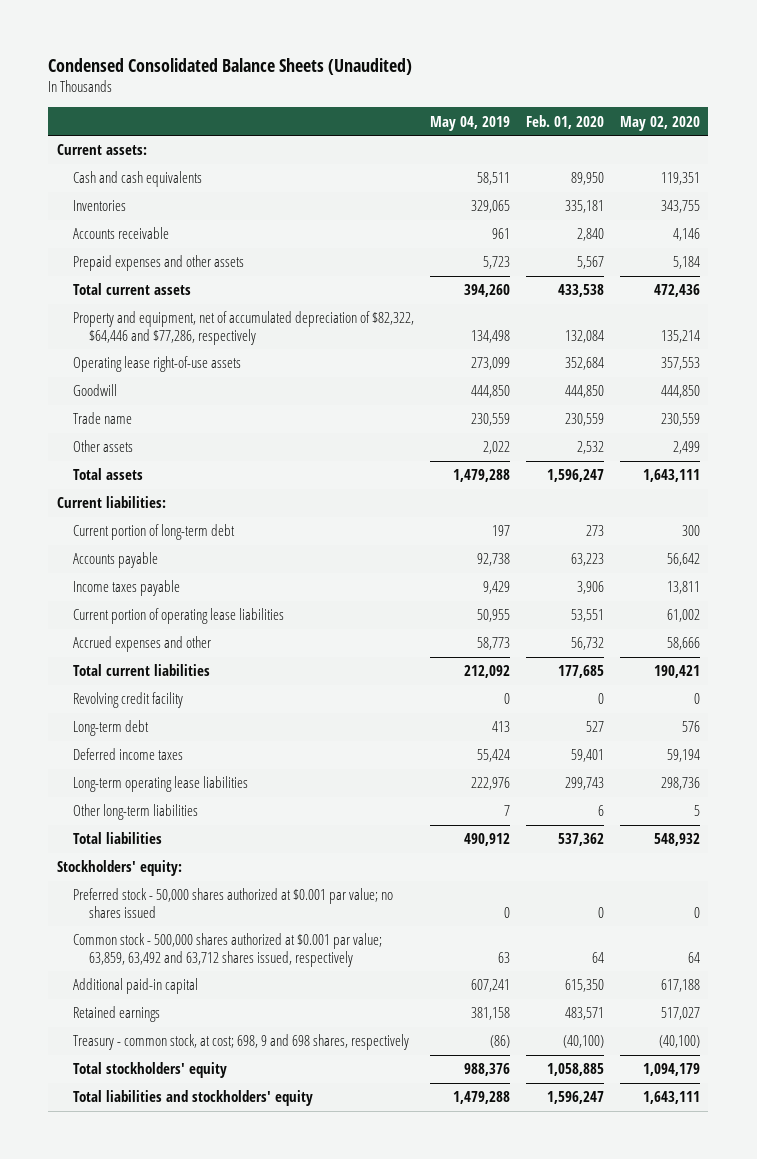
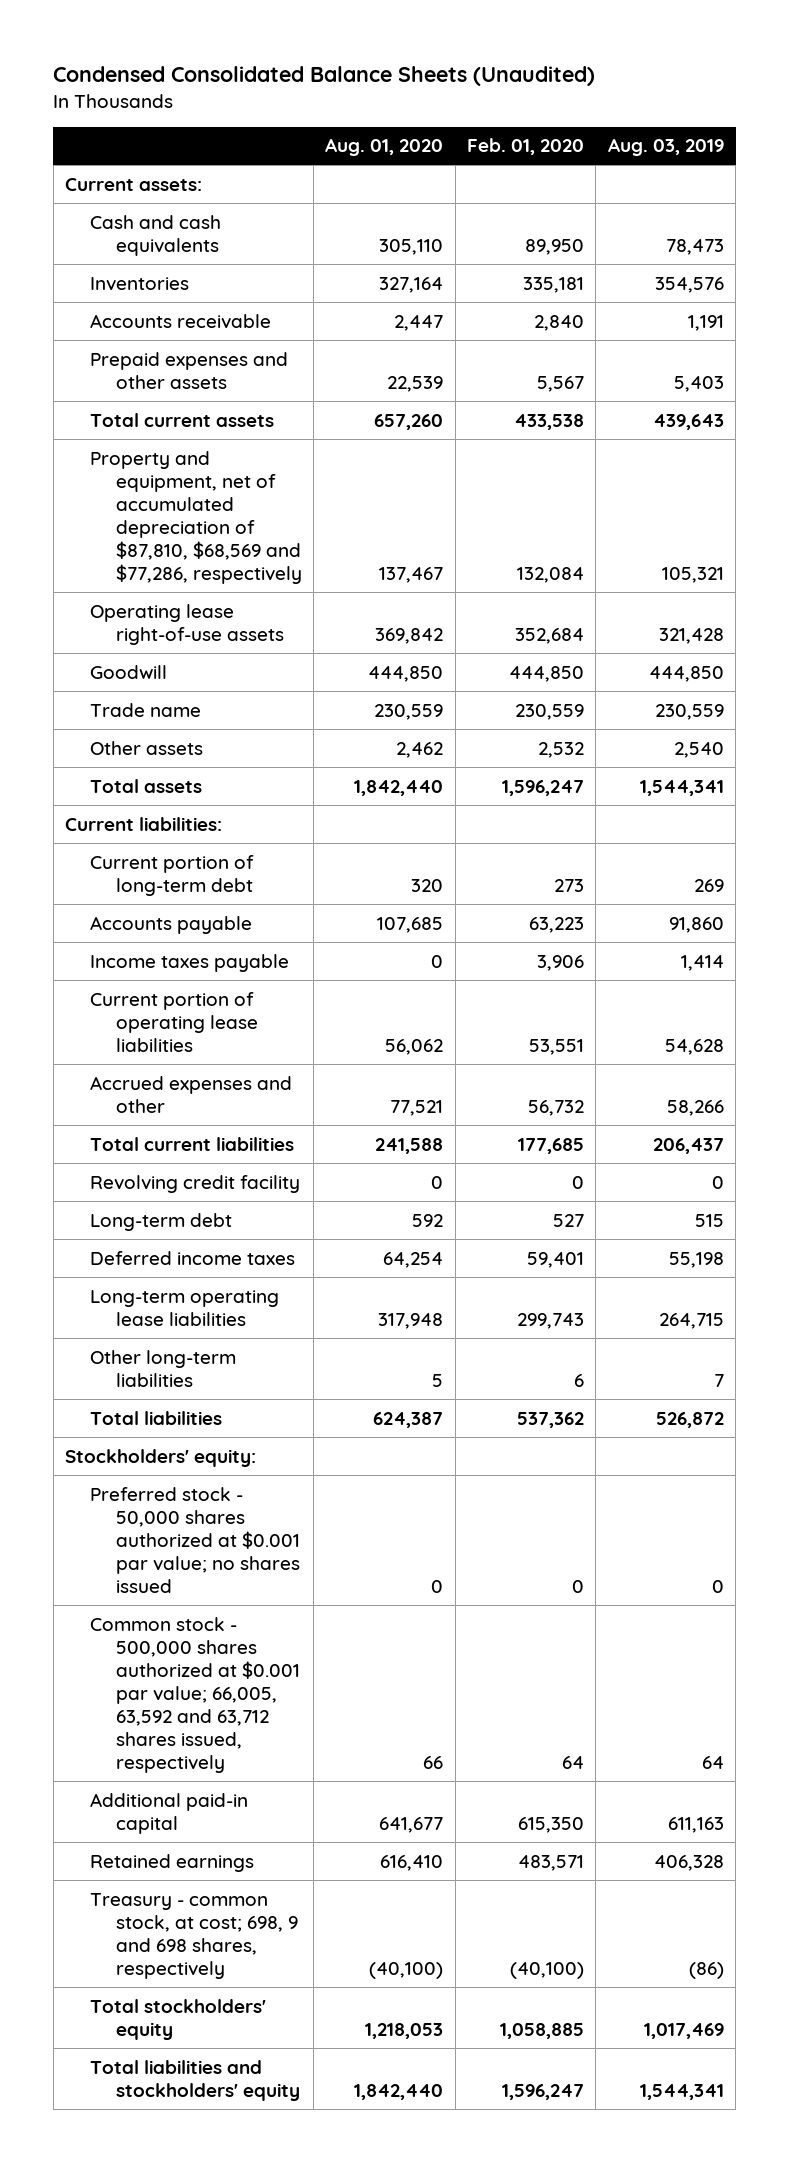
- | May 04, 2019 | Feb. 01, 2020 | May 02, 2020
+ | Aug. 01, 2020 | Feb. 01, 2020 | Aug. 03, 2019
- Property and equipment, net of accumulated depreciation of $82,322, $64,446 and $77,286, respectively | 134,498 | 132,084 | 135,214
+ Property and equipment, net of accumulated depreciation of $87,810, $68,569 and $77,286, respectively | 137,467 | 132,084 | 105,321
- Common stock - 500,000 shares authorized at $0.001 par value; 63,859, 63,492 and 63,712 shares issued, respectively | 63 | 64 | 64
+ Common stock - 500,000 shares authorized at $0.001 par value; 66,005, 63,592 and 63,712 shares issued, respectively | 66 | 64 | 64

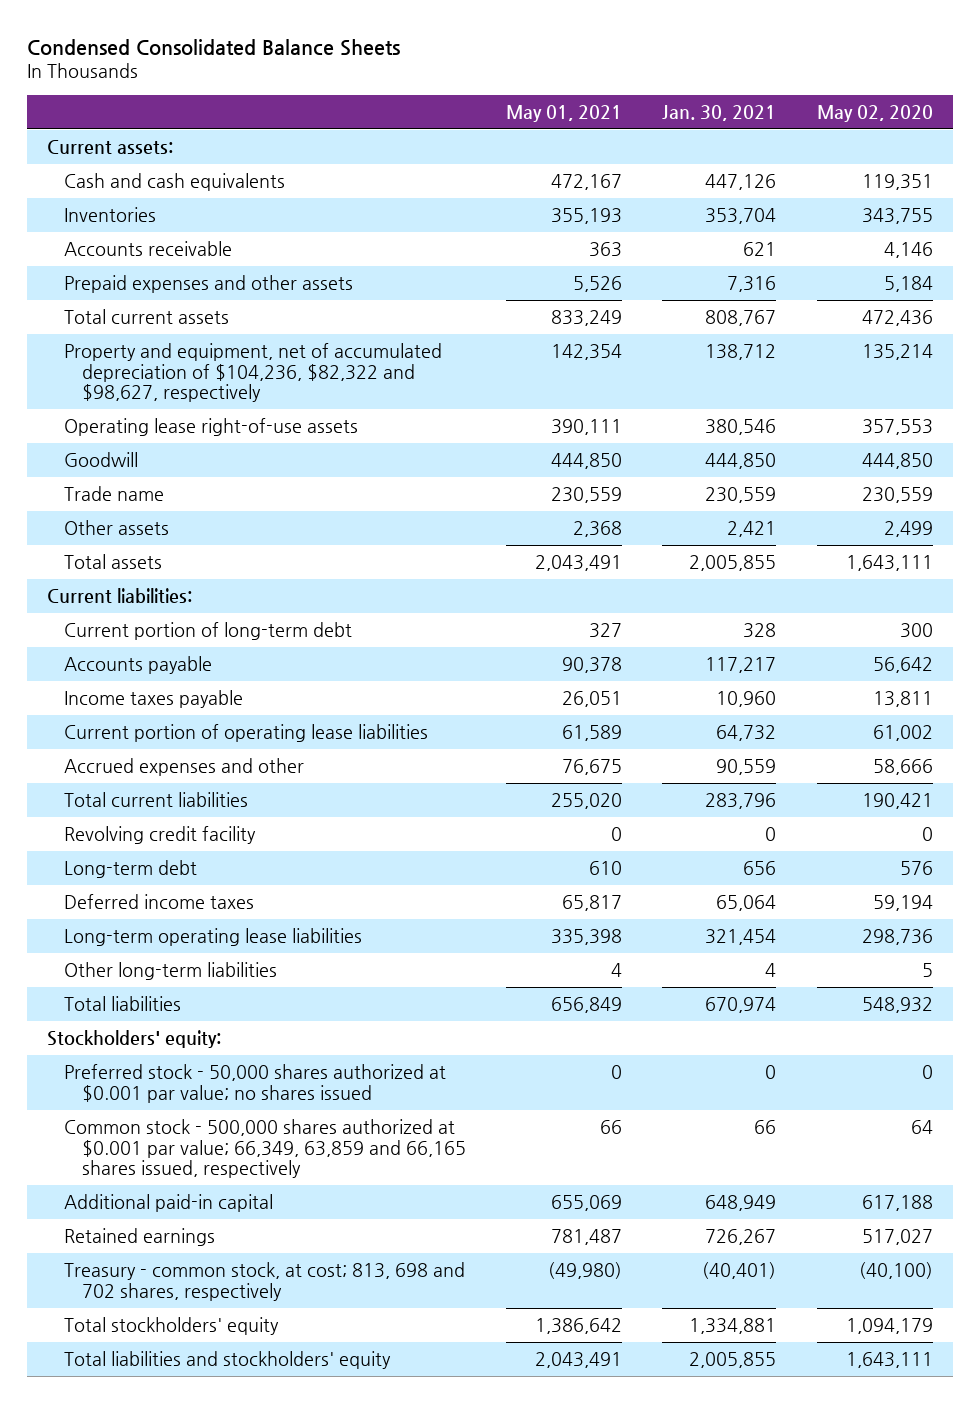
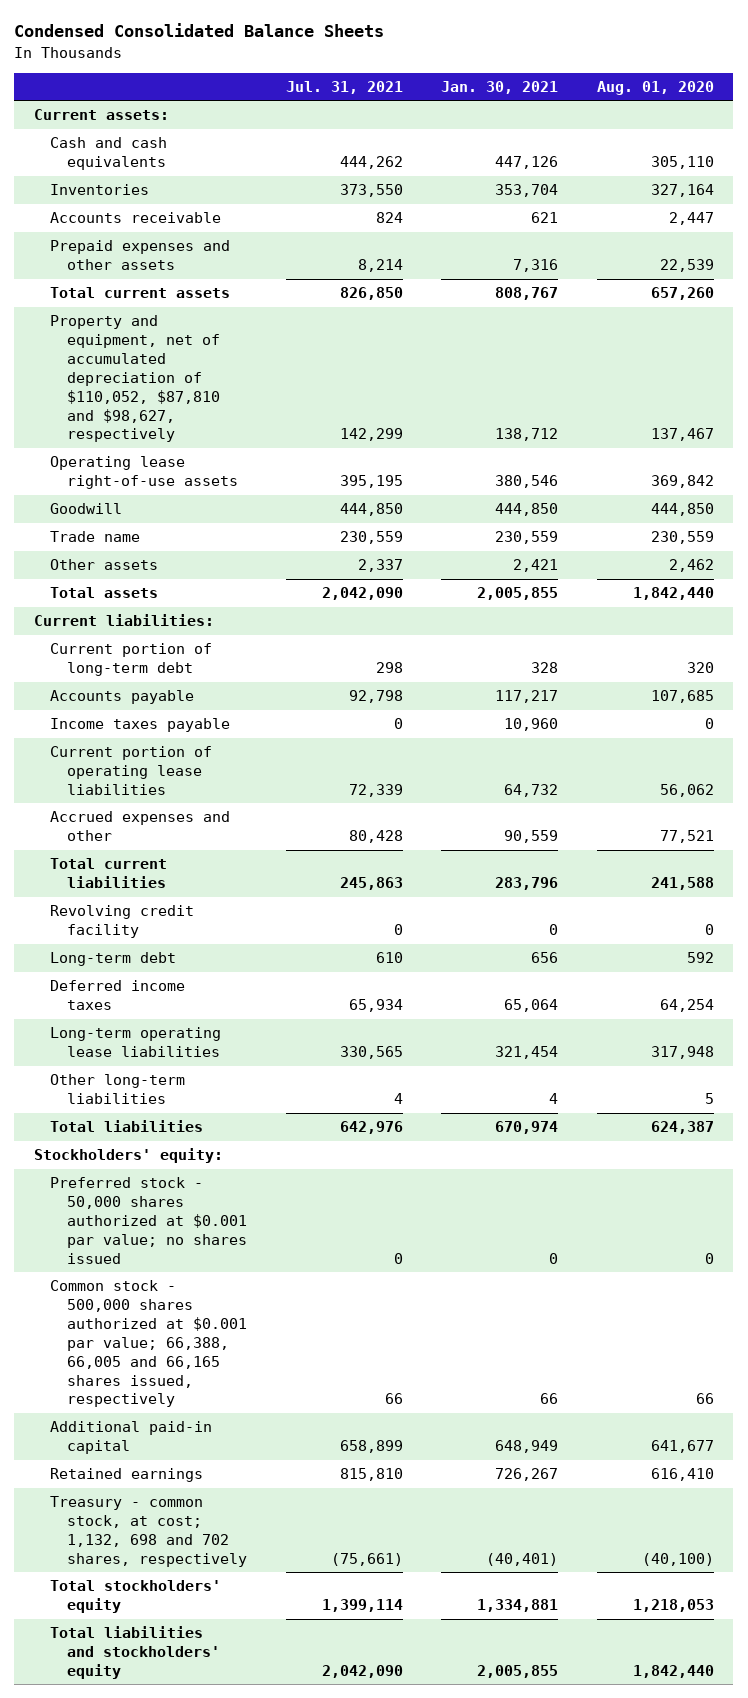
- | May 01, 2021 | Jan. 30, 2021 | May 02, 2020
+ | Jul. 31, 2021 | Jan. 30, 2021 | Aug. 01, 2020
- Property and equipment, net of accumulated depreciation of $104,236, $82,322 and $98,627, respectively | 142,354 | 138,712 | 135,214
+ Property and equipment, net of accumulated depreciation of $110,052, $87,810 and $98,627, respectively | 142,299 | 138,712 | 137,467
- Common stock - 500,000 shares authorized at $0.001 par value; 66,349, 63,859 and 66,165 shares issued, respectively | 66 | 66 | 64
+ Common stock - 500,000 shares authorized at $0.001 par value; 66,388, 66,005 and 66,165 shares issued, respectively | 66 | 66 | 66
- Treasury - common stock, at cost; 813, 698 and 702 shares, respectively | (49,980) | (40,401) | (40,100)
+ Treasury - common stock, at cost; 1,132, 698 and 702 shares, respectively | (75,661) | (40,401) | (40,100)

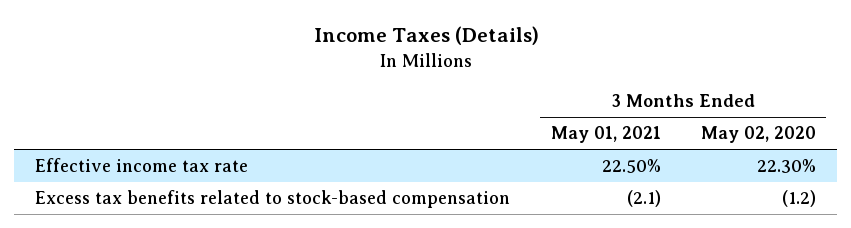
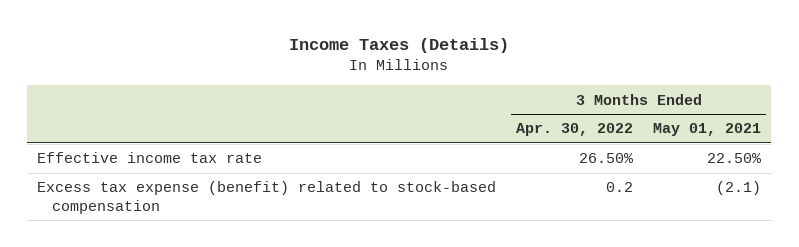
- | 3 Months Ended May 01, 2021 | 3 Months Ended May 02, 2020
+ | 3 Months Ended Apr. 30, 2022 | 3 Months Ended May 01, 2021
- Excess tax benefits related to stock-based compensation | (2.1) | (1.2)
+ Excess tax expense (benefit) related to stock-based compensation | 0.2 | (2.1)

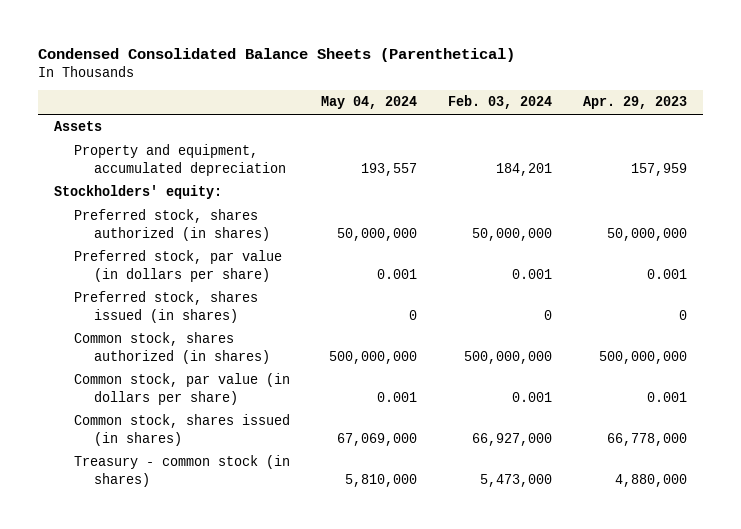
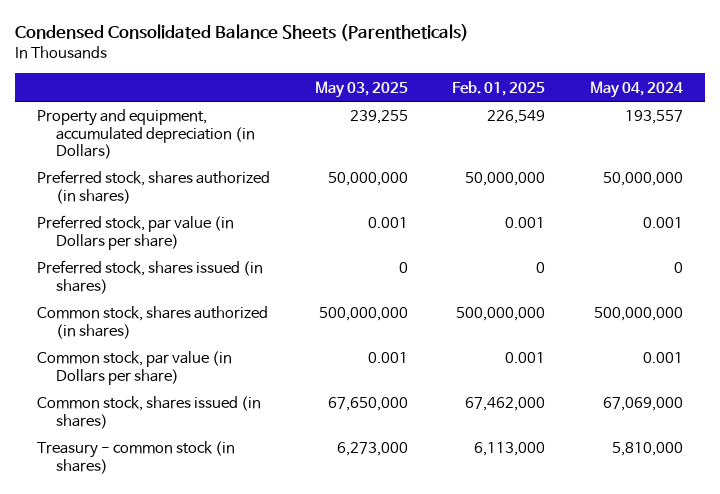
- Condensed Consolidated Balance Sheets (Parenthetical)
+ Condensed Consolidated Balance Sheets (Parentheticals)
- | May 04, 2024 | Feb. 03, 2024 | Apr. 29, 2023
+ | May 03, 2025 | Feb. 01, 2025 | May 04, 2024
- Assets
- Property and equipment, accumulated depreciation | 193,557 | 184,201 | 157,959
- Stockholders' equity:
+ Property and equipment, accumulated depreciation (in Dollars) | 239,255 | 226,549 | 193,557
- Preferred stock, par value (in dollars per share) | 0.001 | 0.001 | 0.001
+ Preferred stock, par value (in Dollars per share) | 0.001 | 0.001 | 0.001
- Common stock, par value (in dollars per share) | 0.001 | 0.001 | 0.001
+ Common stock, par value (in Dollars per share) | 0.001 | 0.001 | 0.001

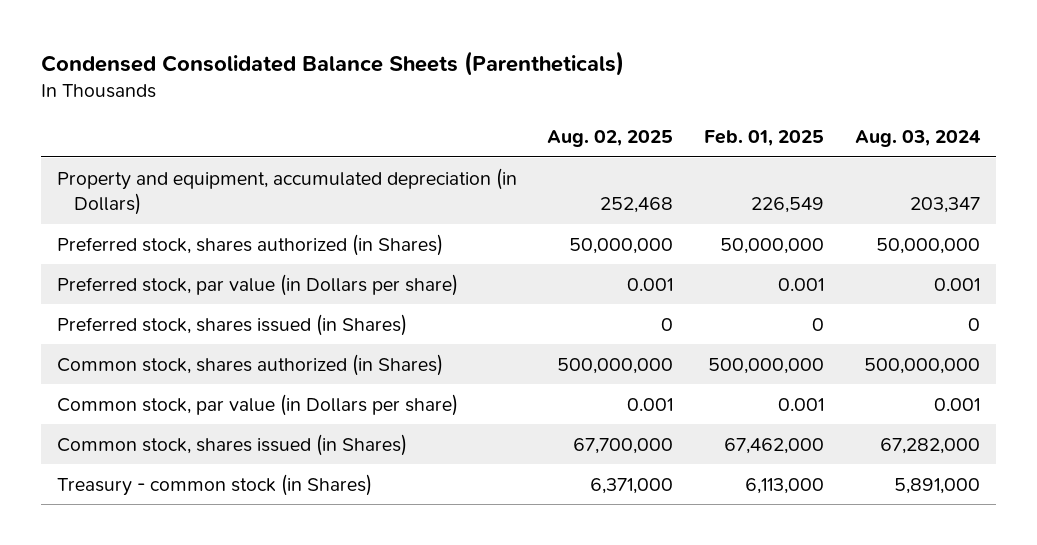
- | May 03, 2025 | Feb. 01, 2025 | May 04, 2024
+ | Aug. 02, 2025 | Feb. 01, 2025 | Aug. 03, 2024
- Preferred stock, shares authorized (in shares) | 50,000,000 | 50,000,000 | 50,000,000
+ Preferred stock, shares authorized (in Shares) | 50,000,000 | 50,000,000 | 50,000,000
- Preferred stock, shares issued (in shares) | 0 | 0 | 0
- Common stock, shares authorized (in shares) | 500,000,000 | 500,000,000 | 500,000,000
+ Preferred stock, shares issued (in Shares) | 0 | 0 | 0
+ Common stock, shares authorized (in Shares) | 500,000,000 | 500,000,000 | 500,000,000
- Common stock, shares issued (in shares) | 67,650,000 | 67,462,000 | 67,069,000
- Treasury - common stock (in shares) | 6,273,000 | 6,113,000 | 5,810,000
+ Common stock, shares issued (in Shares) | 67,700,000 | 67,462,000 | 67,282,000
+ Treasury - common stock (in Shares) | 6,371,000 | 6,113,000 | 5,891,000

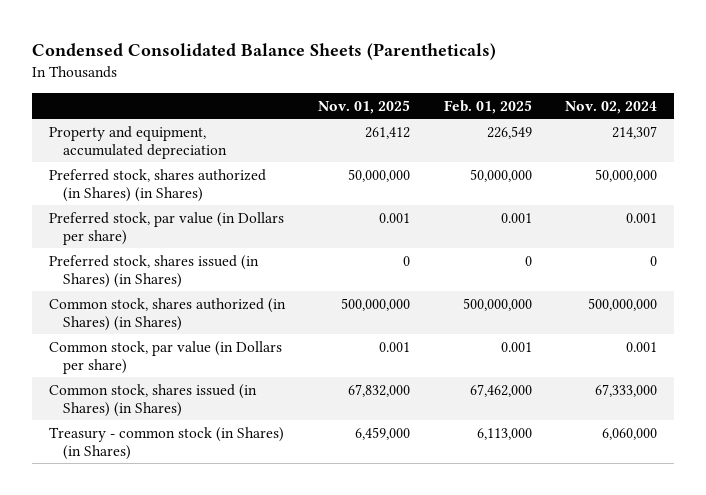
- | Aug. 02, 2025 | Feb. 01, 2025 | Aug. 03, 2024
+ | Nov. 01, 2025 | Feb. 01, 2025 | Nov. 02, 2024
- Property and equipment, accumulated depreciation (in Dollars) | 252,468 | 226,549 | 203,347
- Preferred stock, shares authorized (in Shares) | 50,000,000 | 50,000,000 | 50,000,000
+ Property and equipment, accumulated depreciation | 261,412 | 226,549 | 214,307
+ Preferred stock, shares authorized (in Shares) (in Shares) | 50,000,000 | 50,000,000 | 50,000,000
- Preferred stock, shares issued (in Shares) | 0 | 0 | 0
- Common stock, shares authorized (in Shares) | 500,000,000 | 500,000,000 | 500,000,000
+ Preferred stock, shares issued (in Shares) (in Shares) | 0 | 0 | 0
+ Common stock, shares authorized (in Shares) (in Shares) | 500,000,000 | 500,000,000 | 500,000,000
- Common stock, shares issued (in Shares) | 67,700,000 | 67,462,000 | 67,282,000
- Treasury - common stock (in Shares) | 6,371,000 | 6,113,000 | 5,891,000
+ Common stock, shares issued (in Shares) (in Shares) | 67,832,000 | 67,462,000 | 67,333,000
+ Treasury - common stock (in Shares) (in Shares) | 6,459,000 | 6,113,000 | 6,060,000

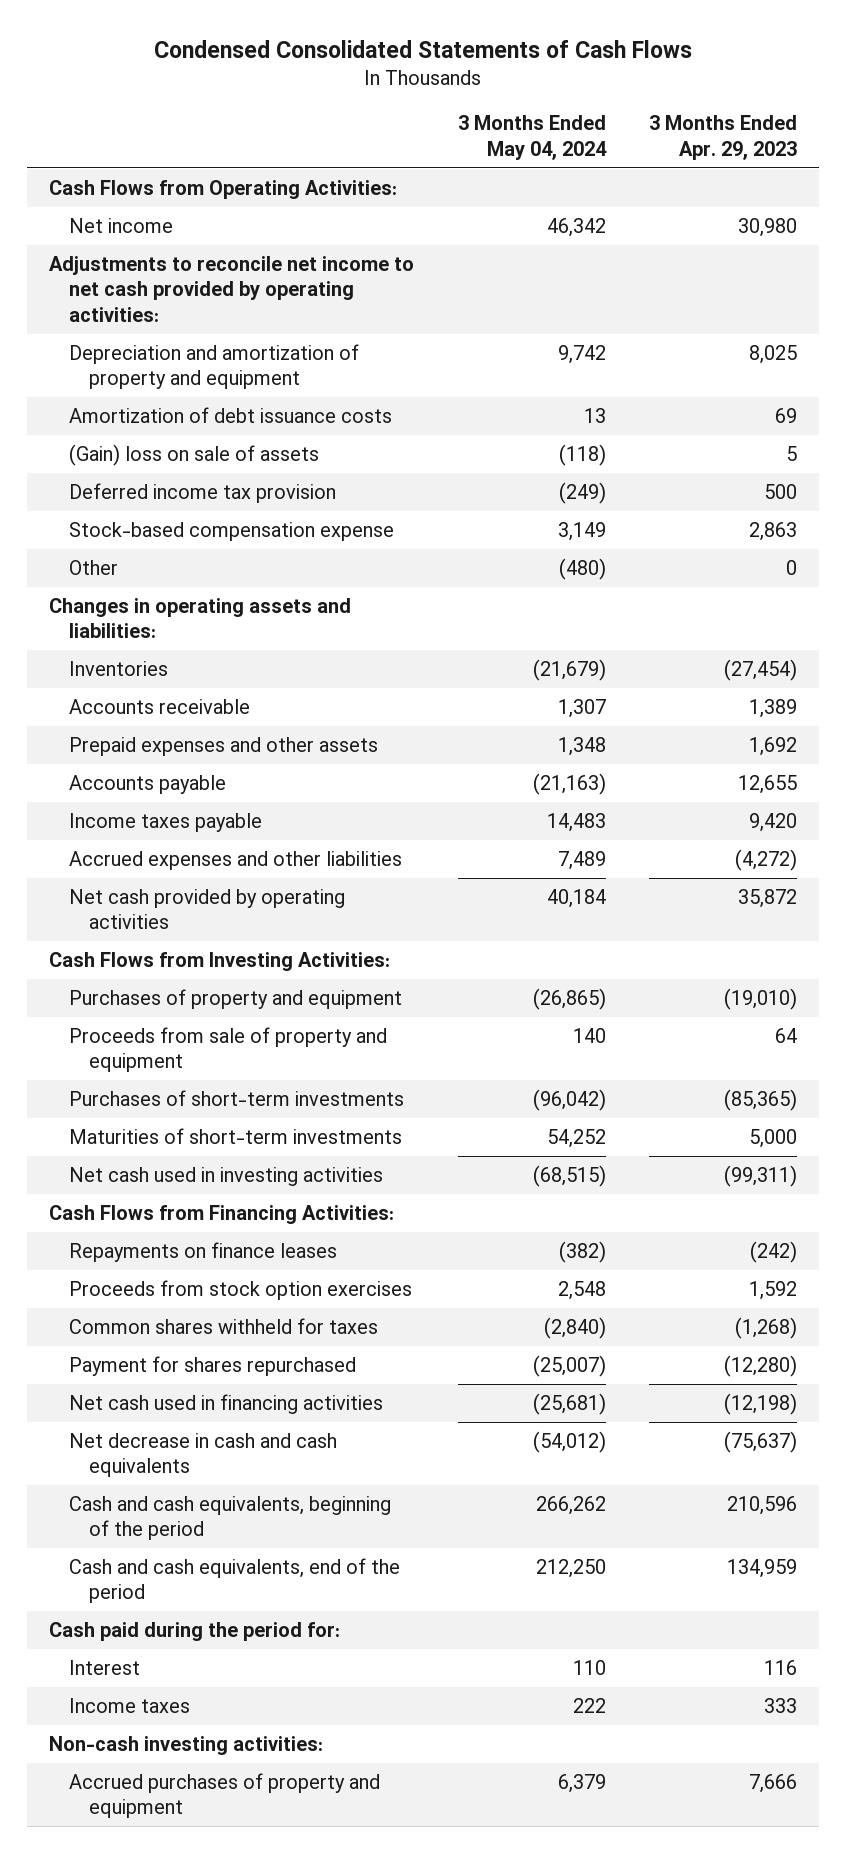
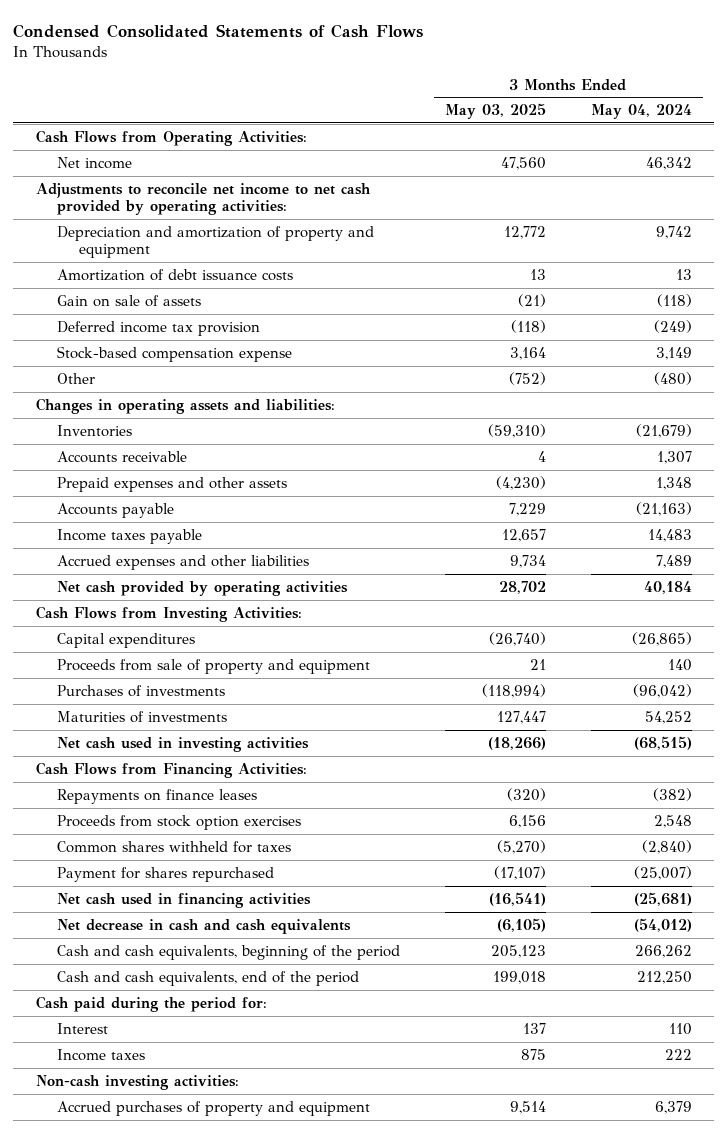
- | 3 Months Ended May 04, 2024 | 3 Months Ended Apr. 29, 2023
+ | 3 Months Ended May 03, 2025 | 3 Months Ended May 04, 2024
- (Gain) loss on sale of assets | (118) | 5
+ Gain on sale of assets | (21) | (118)
- Purchases of property and equipment | (26,865) | (19,010)
+ Capital expenditures | (26,740) | (26,865)
- Purchases of short-term investments | (96,042) | (85,365)
- Maturities of short-term investments | 54,252 | 5,000
+ Purchases of investments | (118,994) | (96,042)
+ Maturities of investments | 127,447 | 54,252

